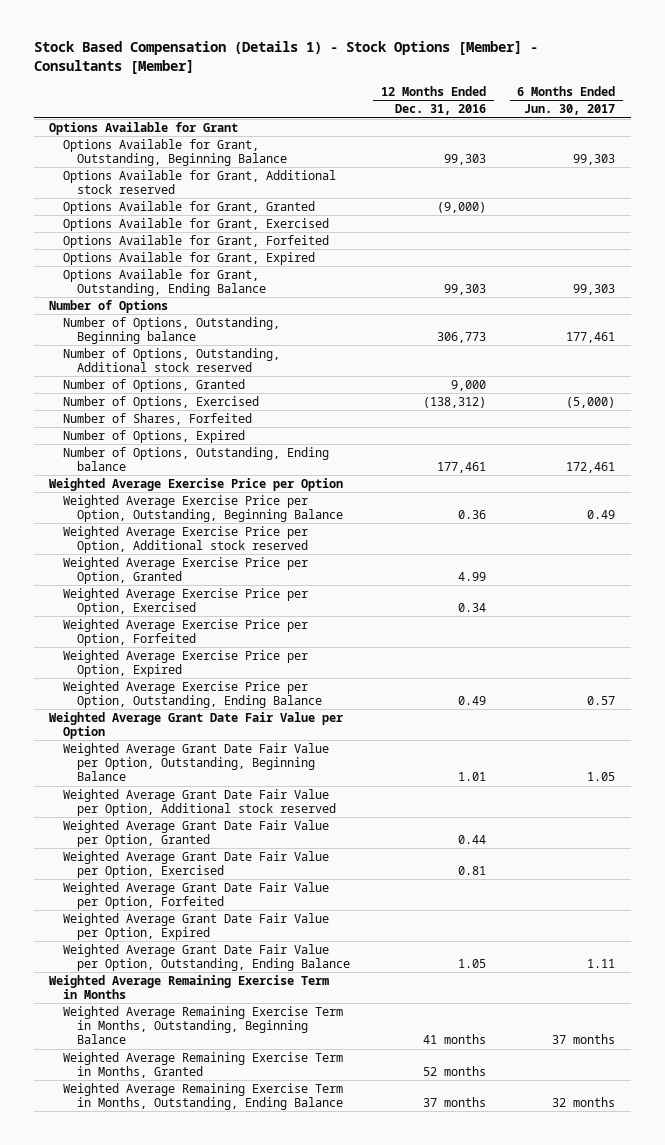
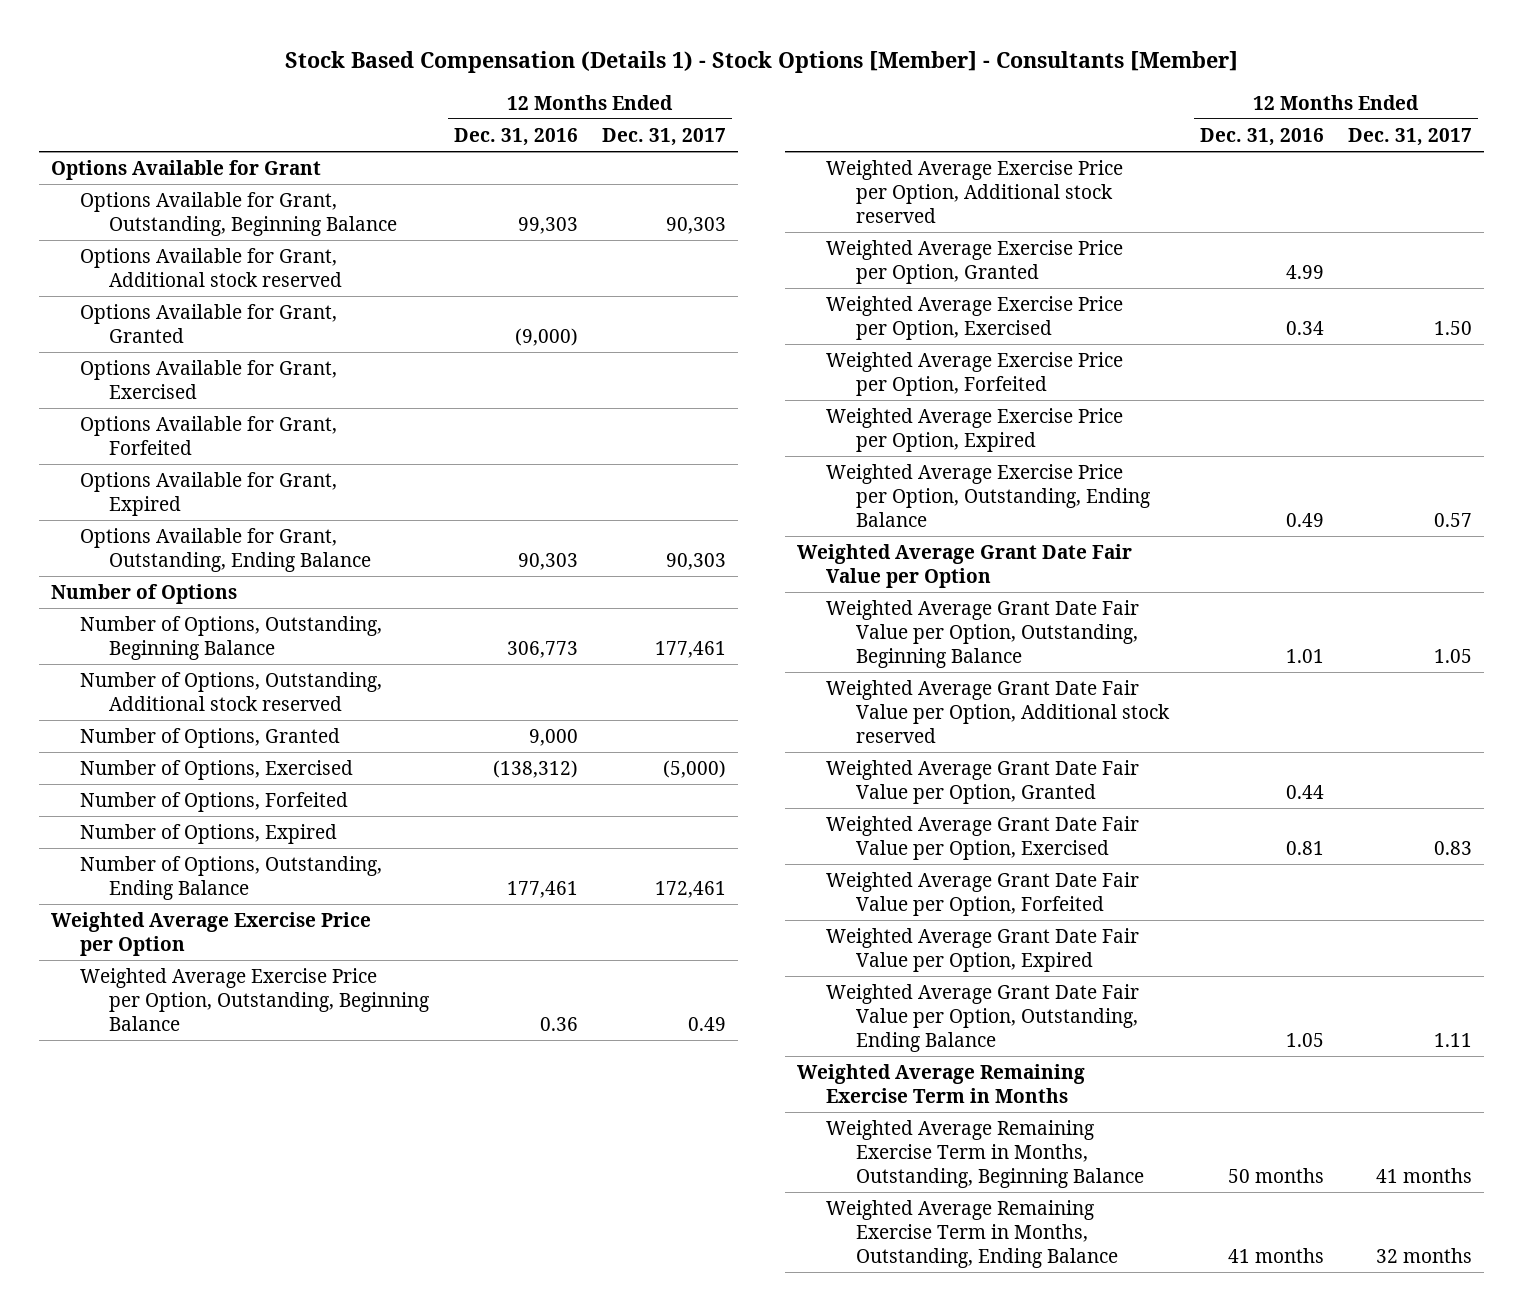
- | 12 Months Ended Dec. 31, 2016 | 6 Months Ended Jun. 30, 2017
+ | 12 Months Ended Dec. 31, 2016 | 12 Months Ended Dec. 31, 2017
- Options Available for Grant, Outstanding, Ending Balance | 99,303 | 99,303
+ Options Available for Grant, Outstanding, Ending Balance | 90,303 | 90,303
- Number of Options, Outstanding, Beginning balance | 306,773 | 177,461
+ Number of Options, Outstanding, Beginning Balance | 306,773 | 177,461
- Number of Shares, Forfeited
+ Number of Options, Forfeited
- Number of Options, Outstanding, Ending balance | 177,461 | 172,461
+ Number of Options, Outstanding, Ending Balance | 177,461 | 172,461
- Weighted Average Remaining Exercise Term in Months, Outstanding, Beginning Balance | 41 months | 37 months
- Weighted Average Remaining Exercise Term in Months, Granted | 52 months |
- Weighted Average Remaining Exercise Term in Months, Outstanding, Ending Balance | 37 months | 32 months
+ Weighted Average Remaining Exercise Term in Months, Outstanding, Beginning Balance | 50 months | 41 months
+ Weighted Average Remaining Exercise Term in Months, Outstanding, Ending Balance | 41 months | 32 months

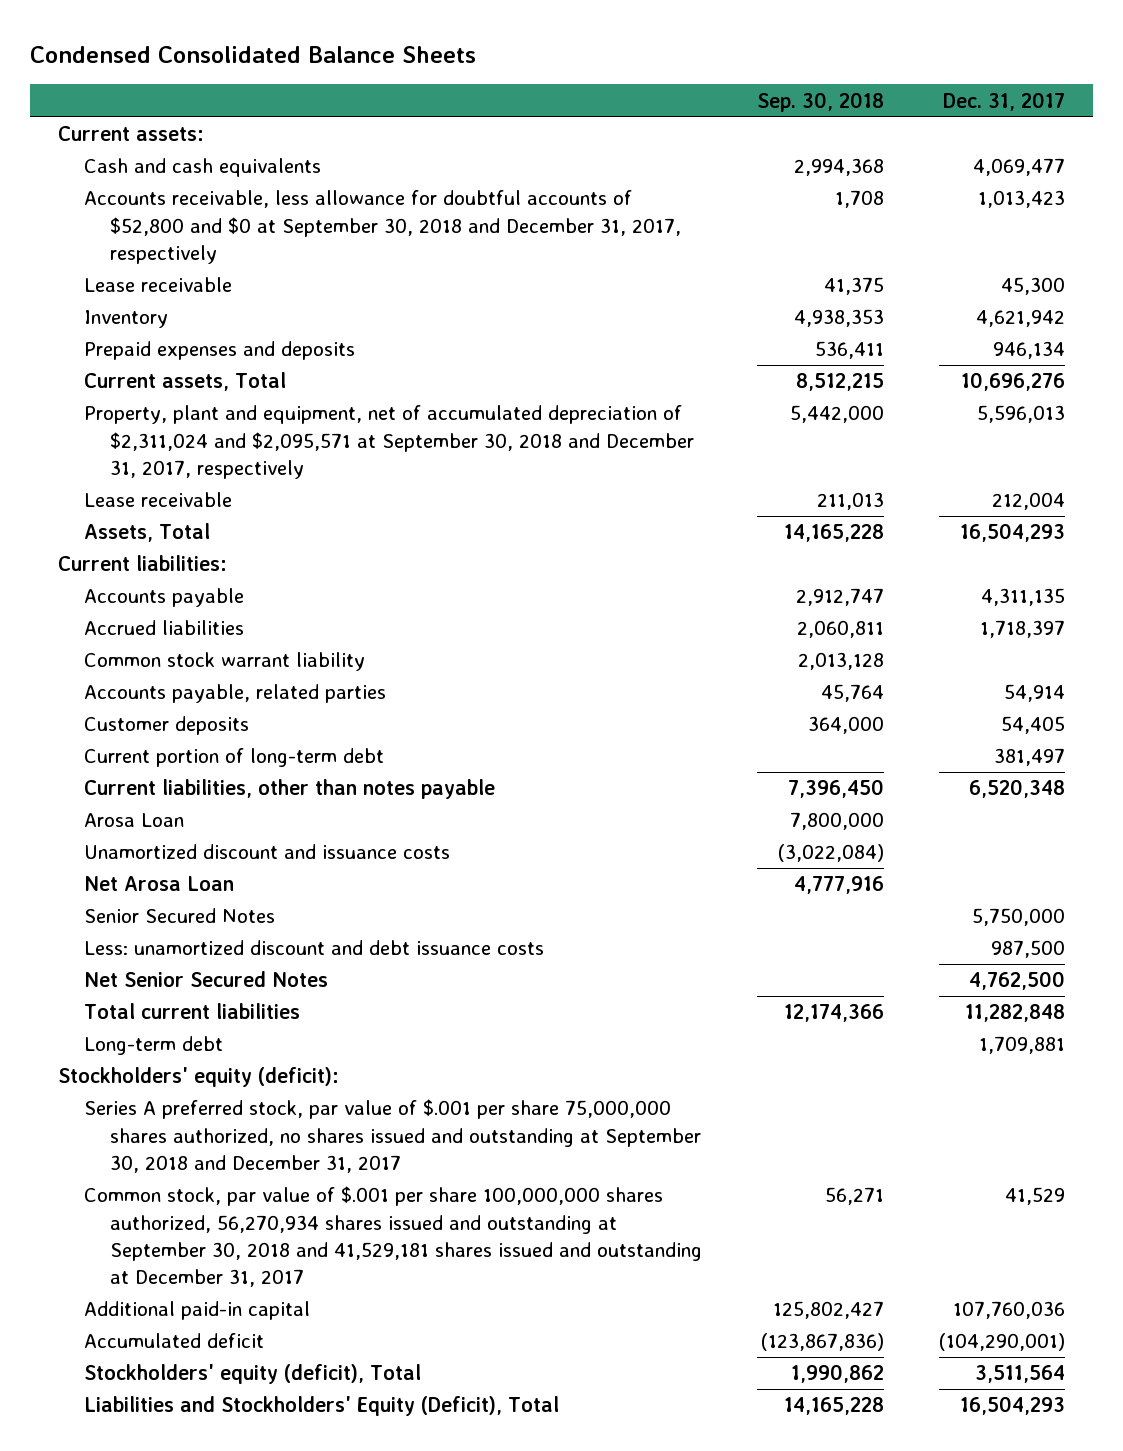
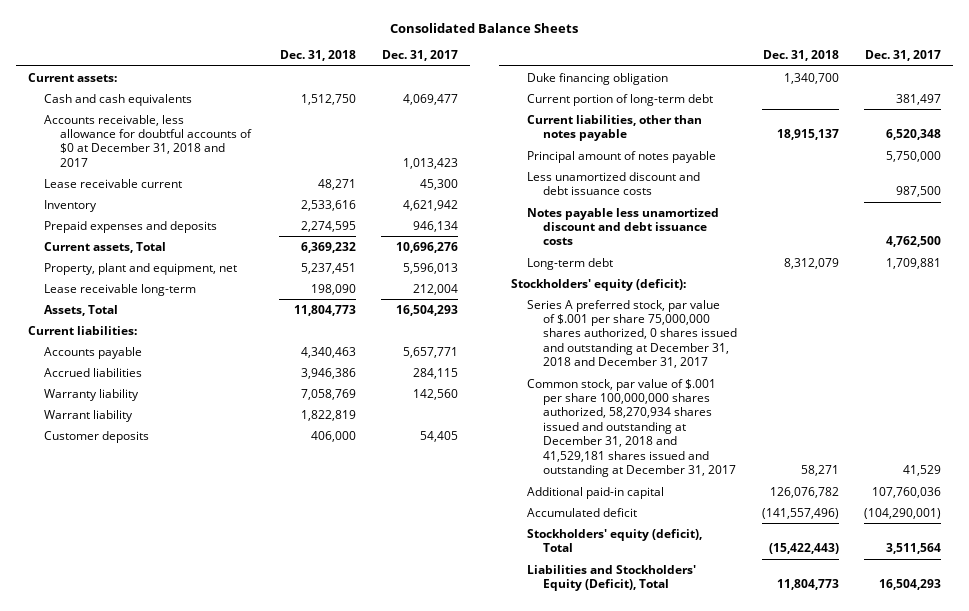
- Condensed Consolidated Balance Sheets
+ Consolidated Balance Sheets
- | Sep. 30, 2018 | Dec. 31, 2017
+ | Dec. 31, 2018 | Dec. 31, 2017
- Accounts receivable, less allowance for doubtful accounts of $52,800 and $0 at September 30, 2018 and December 31, 2017, respectively | 1,708 | 1,013,423
- Lease receivable | 41,375 | 45,300
+ Accounts receivable, less allowance for doubtful accounts of $0 at December 31, 2018 and 2017 | | 1,013,423
+ Lease receivable current | 48,271 | 45,300
- Property, plant and equipment, net of accumulated depreciation of $2,311,024 and $2,095,571 at September 30, 2018 and December 31, 2017, respectively | 5,442,000 | 5,596,013
- Lease receivable | 211,013 | 212,004
+ Property, plant and equipment, net | 5,237,451 | 5,596,013
+ Lease receivable long-term | 198,090 | 212,004
- Accounts payable | 2,912,747 | 4,311,135
- Accrued liabilities | 2,060,811 | 1,718,397
- Common stock warrant liability | 2,013,128 |
- Accounts payable, related parties | 45,764 | 54,914
+ Accounts payable | 4,340,463 | 5,657,771
+ Accrued liabilities | 3,946,386 | 284,115
+ Warranty liability | 7,058,769 | 142,560
+ Warrant liability | 1,822,819 |
+ Duke financing obligation | 1,340,700 |
- Arosa Loan | 7,800,000 |
- Unamortized discount and issuance costs | (3,022,084) |
- Net Arosa Loan | 4,777,916 |
- Senior Secured Notes | | 5,750,000
- Less: unamortized discount and debt issuance costs | | 987,500
- Net Senior Secured Notes | | 4,762,500
- Total current liabilities | 12,174,366 | 11,282,848
+ Principal amount of notes payable | | 5,750,000
+ Less unamortized discount and debt issuance costs | | 987,500
+ Notes payable less unamortized discount and debt issuance costs | | 4,762,500
- Series A preferred stock, par value of $.001 per share 75,000,000 shares authorized, no shares issued and outstanding at September 30, 2018 and December 31, 2017
- Common stock, par value of $.001 per share 100,000,000 shares authorized, 56,270,934 shares issued and outstanding at September 30, 2018 and 41,529,181 shares issued and outstanding at December 31, 2017 | 56,271 | 41,529
+ Series A preferred stock, par value of $.001 per share 75,000,000 shares authorized, 0 shares issued and outstanding at December 31, 2018 and December 31, 2017
+ Common stock, par value of $.001 per share 100,000,000 shares authorized, 58,270,934 shares issued and outstanding at December 31, 2018 and 41,529,181 shares issued and outstanding at December 31, 2017 | 58,271 | 41,529

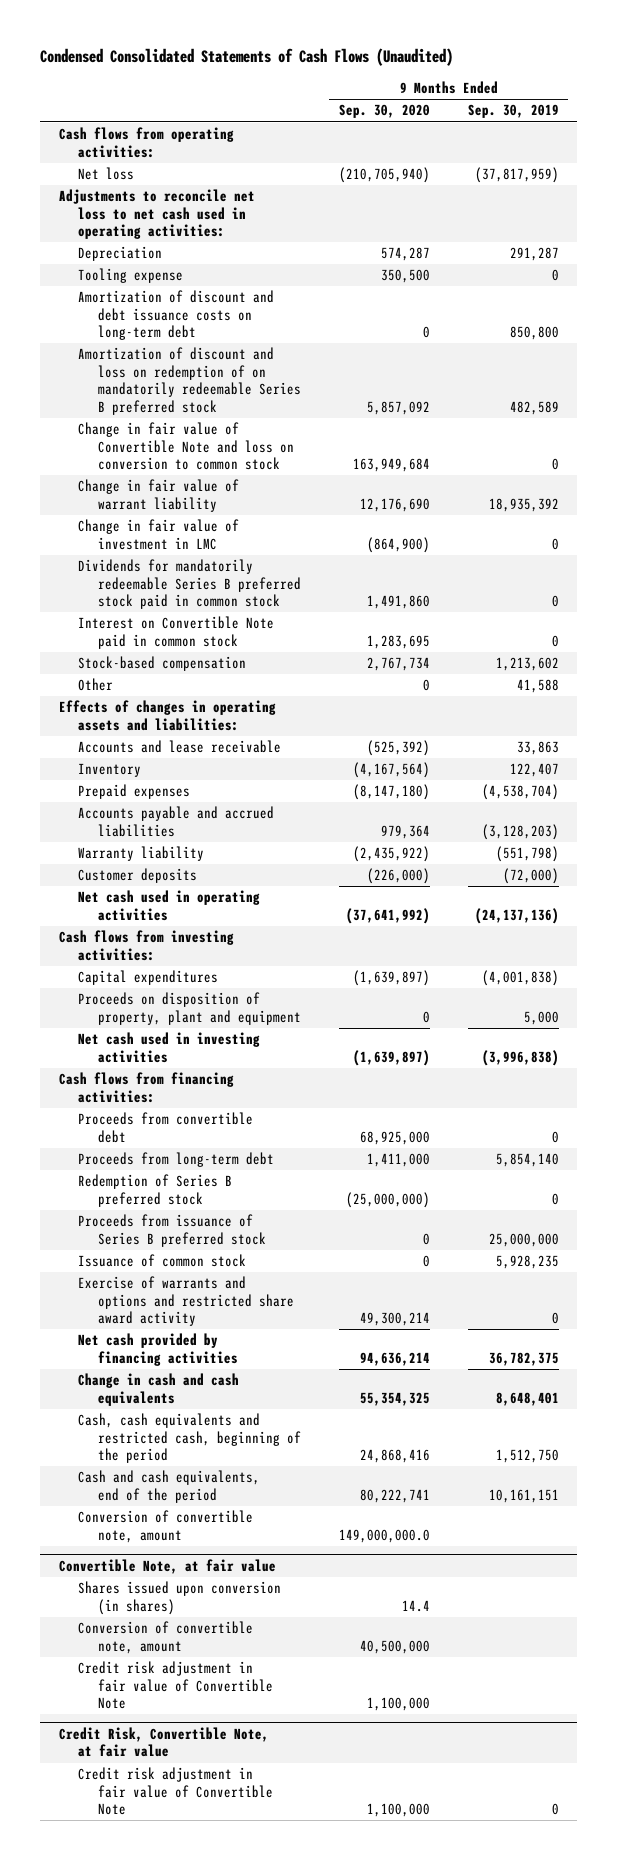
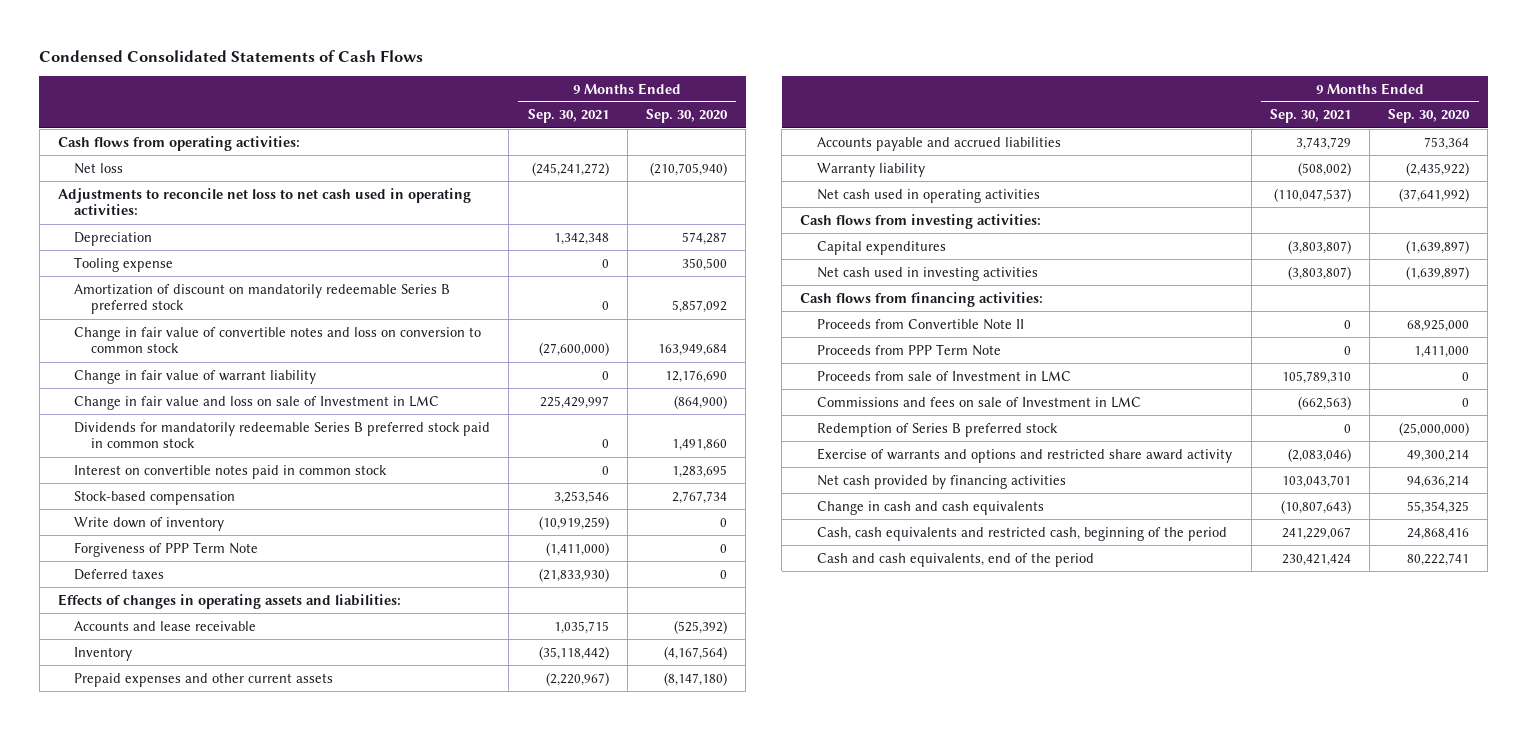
- Condensed Consolidated Statements of Cash Flows (Unaudited)
+ Condensed Consolidated Statements of Cash Flows
- | 9 Months Ended Sep. 30, 2020 | 9 Months Ended Sep. 30, 2019
+ | 9 Months Ended Sep. 30, 2021 | 9 Months Ended Sep. 30, 2020
- Amortization of discount and debt issuance costs on long-term debt | 0 | 850,800
- Amortization of discount and loss on redemption of on mandatorily redeemable Series B preferred stock | 5,857,092 | 482,589
- Change in fair value of Convertible Note and loss on conversion to common stock | 163,949,684 | 0
+ Amortization of discount on mandatorily redeemable Series B preferred stock | 0 | 5,857,092
+ Change in fair value of convertible notes and loss on conversion to common stock | (27,600,000) | 163,949,684
- Change in fair value of investment in LMC | (864,900) | 0
+ Change in fair value and loss on sale of Investment in LMC | 225,429,997 | (864,900)
- Interest on Convertible Note paid in common stock | 1,283,695 | 0
+ Interest on convertible notes paid in common stock | 0 | 1,283,695
- Other | 0 | 41,588
+ Write down of inventory | (10,919,259) | 0
+ Forgiveness of PPP Term Note | (1,411,000) | 0
+ Deferred taxes | (21,833,930) | 0
- Prepaid expenses | (8,147,180) | (4,538,704)
- Accounts payable and accrued liabilities | 979,364 | (3,128,203)
+ Prepaid expenses and other current assets | (2,220,967) | (8,147,180)
+ Accounts payable and accrued liabilities | 3,743,729 | 753,364
- Customer deposits | (226,000) | (72,000)
- Proceeds on disposition of property, plant and equipment | 0 | 5,000
- Proceeds from convertible debt | 68,925,000 | 0
- Proceeds from long-term debt | 1,411,000 | 5,854,140
+ Proceeds from Convertible Note II | 0 | 68,925,000
+ Proceeds from PPP Term Note | 0 | 1,411,000
+ Proceeds from sale of Investment in LMC | 105,789,310 | 0
+ Commissions and fees on sale of Investment in LMC | (662,563) | 0
- Proceeds from issuance of Series B preferred stock | 0 | 25,000,000
- Issuance of common stock | 0 | 5,928,235
- Conversion of convertible note, amount | 149,000,000.0 |
- Convertible Note, at fair value
- Shares issued upon conversion (in shares) | 14.4 |
- Conversion of convertible note, amount | 40,500,000 |
- Credit risk adjustment in fair value of Convertible Note | 1,100,000 |
- Credit Risk, Convertible Note, at fair value
- Credit risk adjustment in fair value of Convertible Note | 1,100,000 | 0

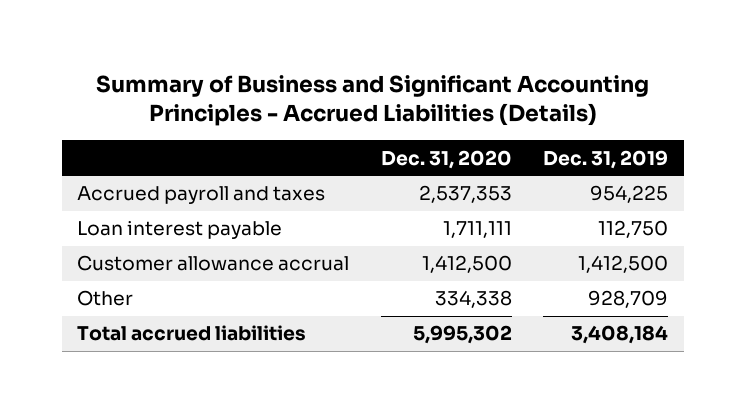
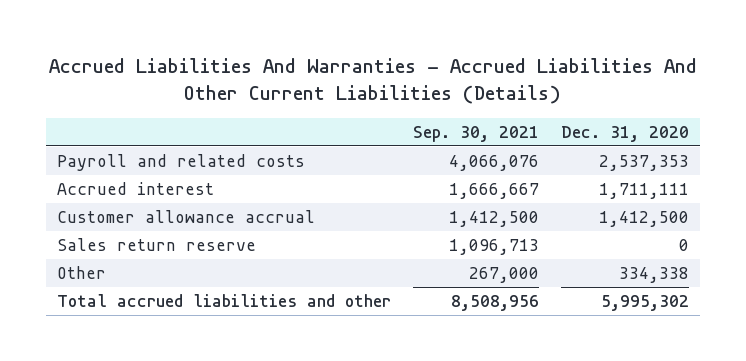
- Summary of Business and Significant Accounting Principles - Accrued Liabilities (Details)
+ Accrued Liabilities And Warranties - Accrued Liabilities And Other Current Liabilities (Details)
- | Dec. 31, 2020 | Dec. 31, 2019
+ | Sep. 30, 2021 | Dec. 31, 2020
- Accrued payroll and taxes | 2,537,353 | 954,225
- Loan interest payable | 1,711,111 | 112,750
+ Payroll and related costs | 4,066,076 | 2,537,353
+ Accrued interest | 1,666,667 | 1,711,111
+ Sales return reserve | 1,096,713 | 0
- Total accrued liabilities | 5,995,302 | 3,408,184
+ Total accrued liabilities and other | 8,508,956 | 5,995,302

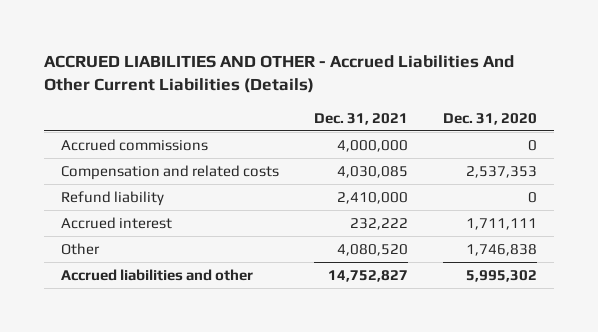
- Accrued Liabilities And Warranties - Accrued Liabilities And Other Current Liabilities (Details)
+ ACCRUED LIABILITIES AND OTHER - Accrued Liabilities And Other Current Liabilities (Details)
- | Sep. 30, 2021 | Dec. 31, 2020
+ | Dec. 31, 2021 | Dec. 31, 2020
- Payroll and related costs | 4,066,076 | 2,537,353
+ Accrued commissions | 4,000,000 | 0
+ Compensation and related costs | 4,030,085 | 2,537,353
+ Refund liability | 2,410,000 | 0
- Customer allowance accrual | 1,412,500 | 1,412,500
- Sales return reserve | 1,096,713 | 0
- Other | 267,000 | 334,338
- Total accrued liabilities and other | 8,508,956 | 5,995,302
+ Other | 4,080,520 | 1,746,838
+ Accrued liabilities and other | 14,752,827 | 5,995,302

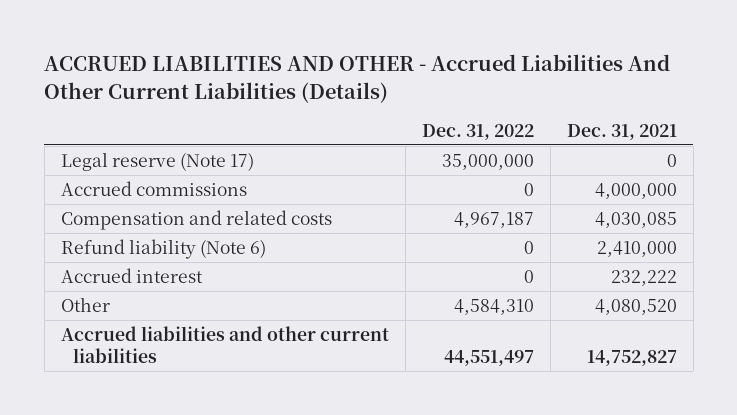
- | Dec. 31, 2021 | Dec. 31, 2020
+ | Dec. 31, 2022 | Dec. 31, 2021
+ Legal reserve (Note 17) | 35,000,000 | 0
- Refund liability | 2,410,000 | 0
+ Refund liability (Note 6) | 0 | 2,410,000
- Accrued liabilities and other | 14,752,827 | 5,995,302
+ Accrued liabilities and other current liabilities | 44,551,497 | 14,752,827

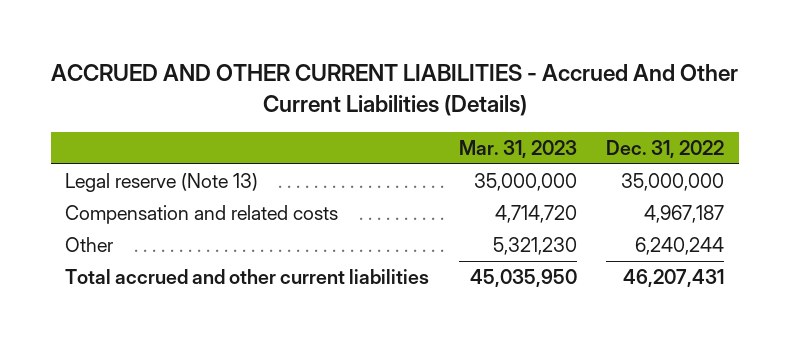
- ACCRUED LIABILITIES AND OTHER - Accrued Liabilities And Other Current Liabilities (Details)
+ ACCRUED AND OTHER CURRENT LIABILITIES - Accrued And Other Current Liabilities (Details)
- | Dec. 31, 2022 | Dec. 31, 2021
+ | Mar. 31, 2023 | Dec. 31, 2022
- Legal reserve (Note 17) | 35,000,000 | 0
- Accrued commissions | 0 | 4,000,000
+ Legal reserve (Note 13) | 35,000,000 | 35,000,000
- Refund liability (Note 6) | 0 | 2,410,000
- Accrued interest | 0 | 232,222
- Other | 4,584,310 | 4,080,520
- Accrued liabilities and other current liabilities | 44,551,497 | 14,752,827
+ Other | 5,321,230 | 6,240,244
+ Total accrued and other current liabilities | 45,035,950 | 46,207,431

